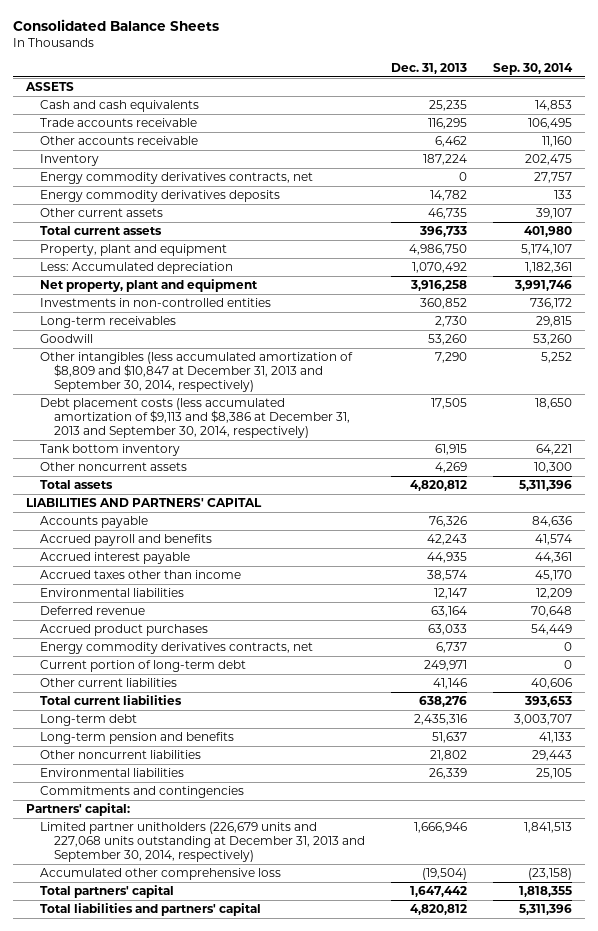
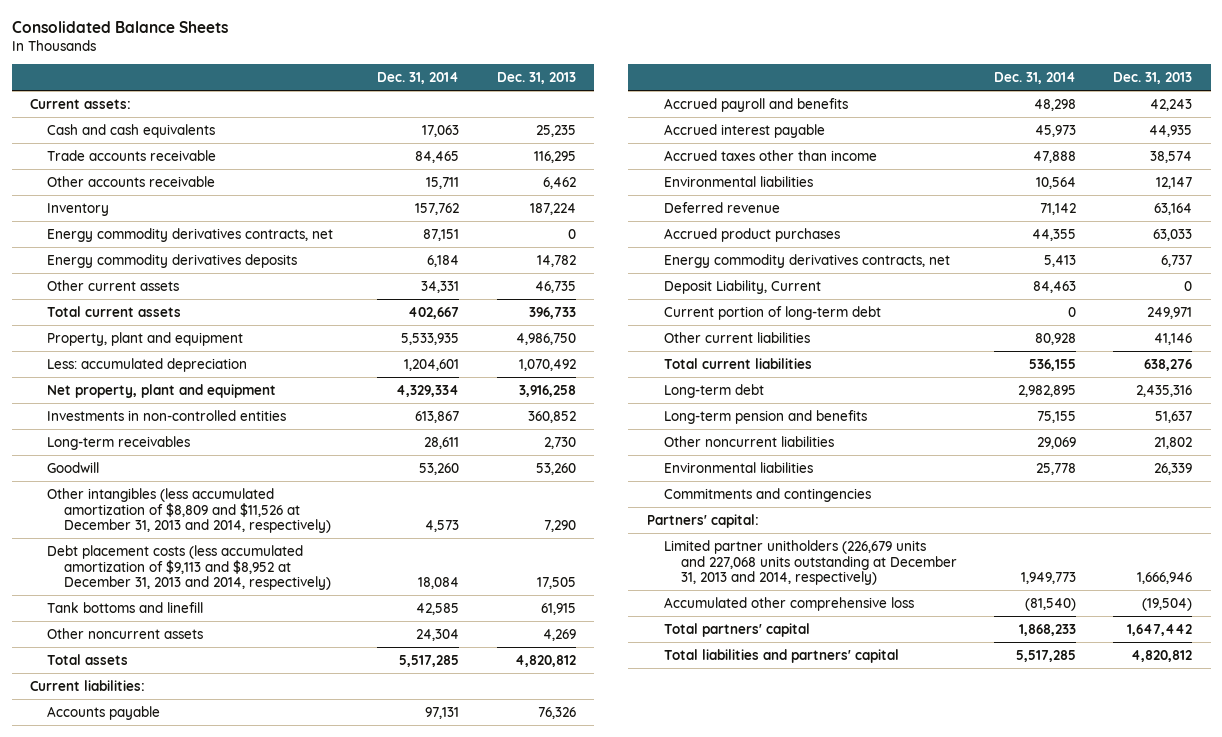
- | Dec. 31, 2013 | Sep. 30, 2014
+ | Dec. 31, 2014 | Dec. 31, 2013
- ASSETS
+ Current assets:
- Less: Accumulated depreciation | 1,070,492 | 1,182,361
+ Less: accumulated depreciation | 1,204,601 | 1,070,492
- Other intangibles (less accumulated amortization of $8,809 and $10,847 at December 31, 2013 and September 30, 2014, respectively) | 7,290 | 5,252
- Debt placement costs (less accumulated amortization of $9,113 and $8,386 at December 31, 2013 and September 30, 2014, respectively) | 17,505 | 18,650
- Tank bottom inventory | 61,915 | 64,221
+ Other intangibles (less accumulated amortization of $8,809 and $11,526 at December 31, 2013 and 2014, respectively) | 4,573 | 7,290
+ Debt placement costs (less accumulated amortization of $9,113 and $8,952 at December 31, 2013 and 2014, respectively) | 18,084 | 17,505
+ Tank bottoms and linefill | 42,585 | 61,915
- LIABILITIES AND PARTNERS' CAPITAL
+ Current liabilities:
+ Deposit Liability, Current | 84,463 | 0
- Limited partner unitholders (226,679 units and 227,068 units outstanding at December 31, 2013 and September 30, 2014, respectively) | 1,666,946 | 1,841,513
+ Limited partner unitholders (226,679 units and 227,068 units outstanding at December 31, 2013 and 2014, respectively) | 1,949,773 | 1,666,946

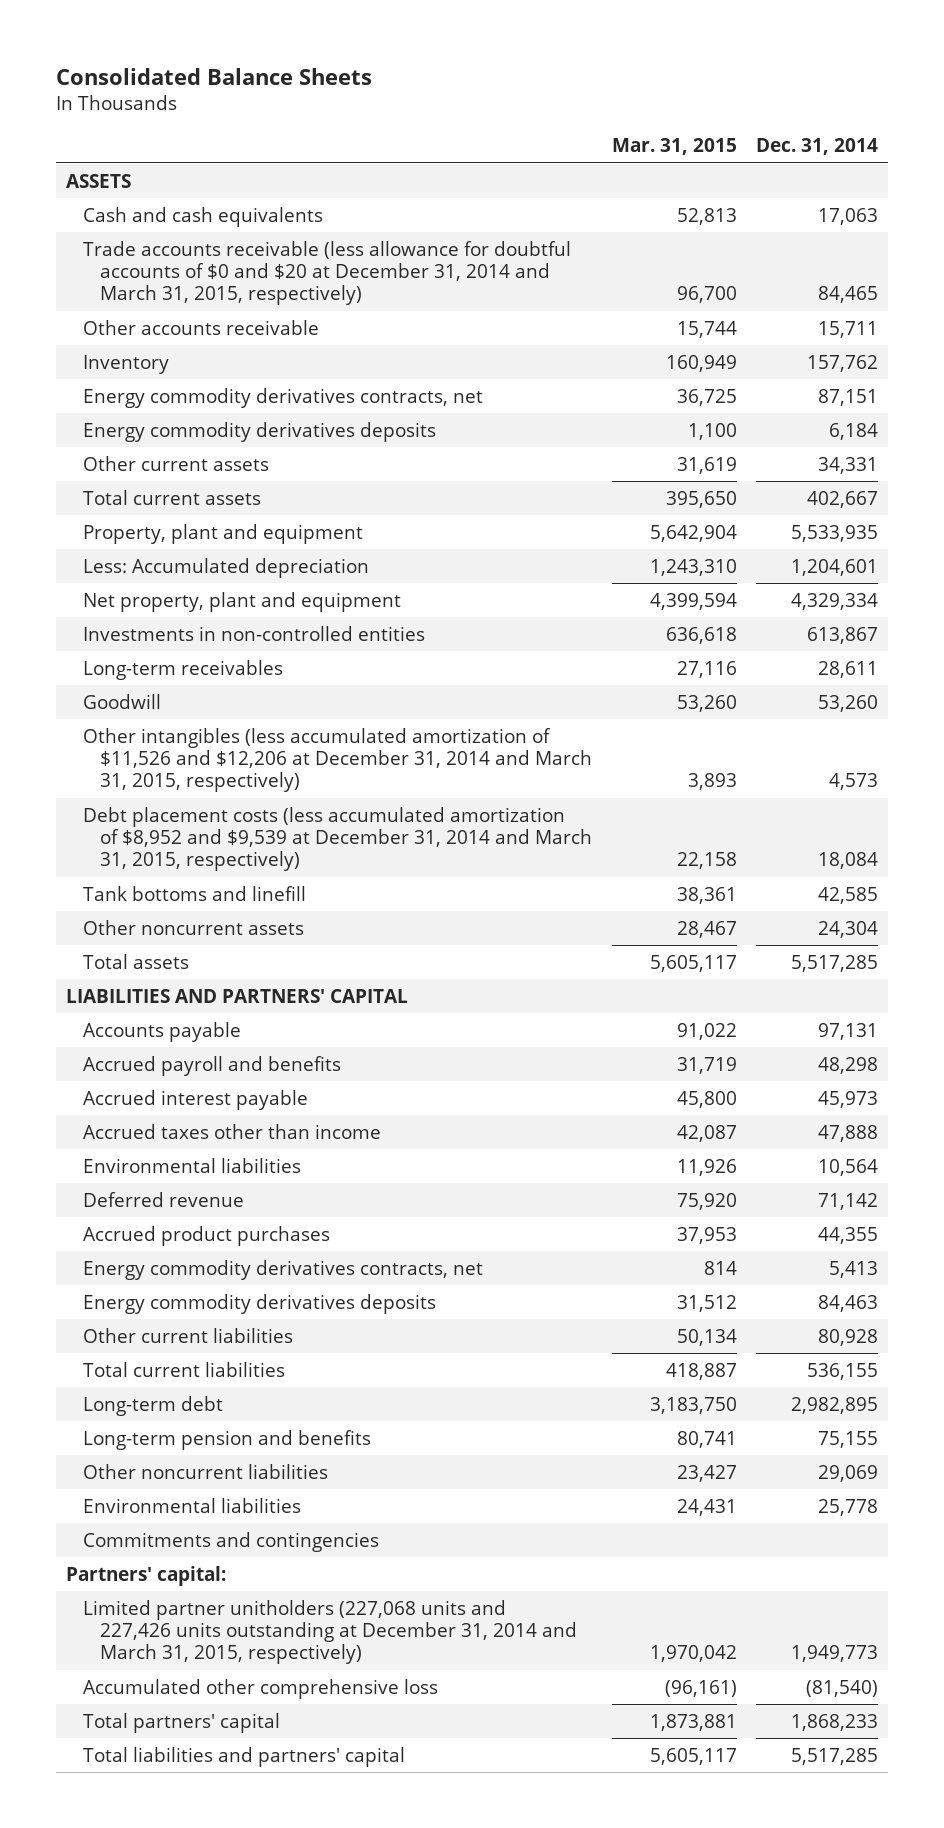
- | Dec. 31, 2014 | Dec. 31, 2013
+ | Mar. 31, 2015 | Dec. 31, 2014
- Current assets:
+ ASSETS
- Trade accounts receivable | 84,465 | 116,295
+ Trade accounts receivable (less allowance for doubtful accounts of $0 and $20 at December 31, 2014 and March 31, 2015, respectively) | 96,700 | 84,465
- Less: accumulated depreciation | 1,204,601 | 1,070,492
+ Less: Accumulated depreciation | 1,243,310 | 1,204,601
- Other intangibles (less accumulated amortization of $8,809 and $11,526 at December 31, 2013 and 2014, respectively) | 4,573 | 7,290
- Debt placement costs (less accumulated amortization of $9,113 and $8,952 at December 31, 2013 and 2014, respectively) | 18,084 | 17,505
+ Other intangibles (less accumulated amortization of $11,526 and $12,206 at December 31, 2014 and March 31, 2015, respectively) | 3,893 | 4,573
+ Debt placement costs (less accumulated amortization of $8,952 and $9,539 at December 31, 2014 and March 31, 2015, respectively) | 22,158 | 18,084
- Current liabilities:
+ LIABILITIES AND PARTNERS' CAPITAL
- Deposit Liability, Current | 84,463 | 0
- Current portion of long-term debt | 0 | 249,971
+ Energy commodity derivatives deposits | 31,512 | 84,463
- Limited partner unitholders (226,679 units and 227,068 units outstanding at December 31, 2013 and 2014, respectively) | 1,949,773 | 1,666,946
+ Limited partner unitholders (227,068 units and 227,426 units outstanding at December 31, 2014 and March 31, 2015, respectively) | 1,970,042 | 1,949,773

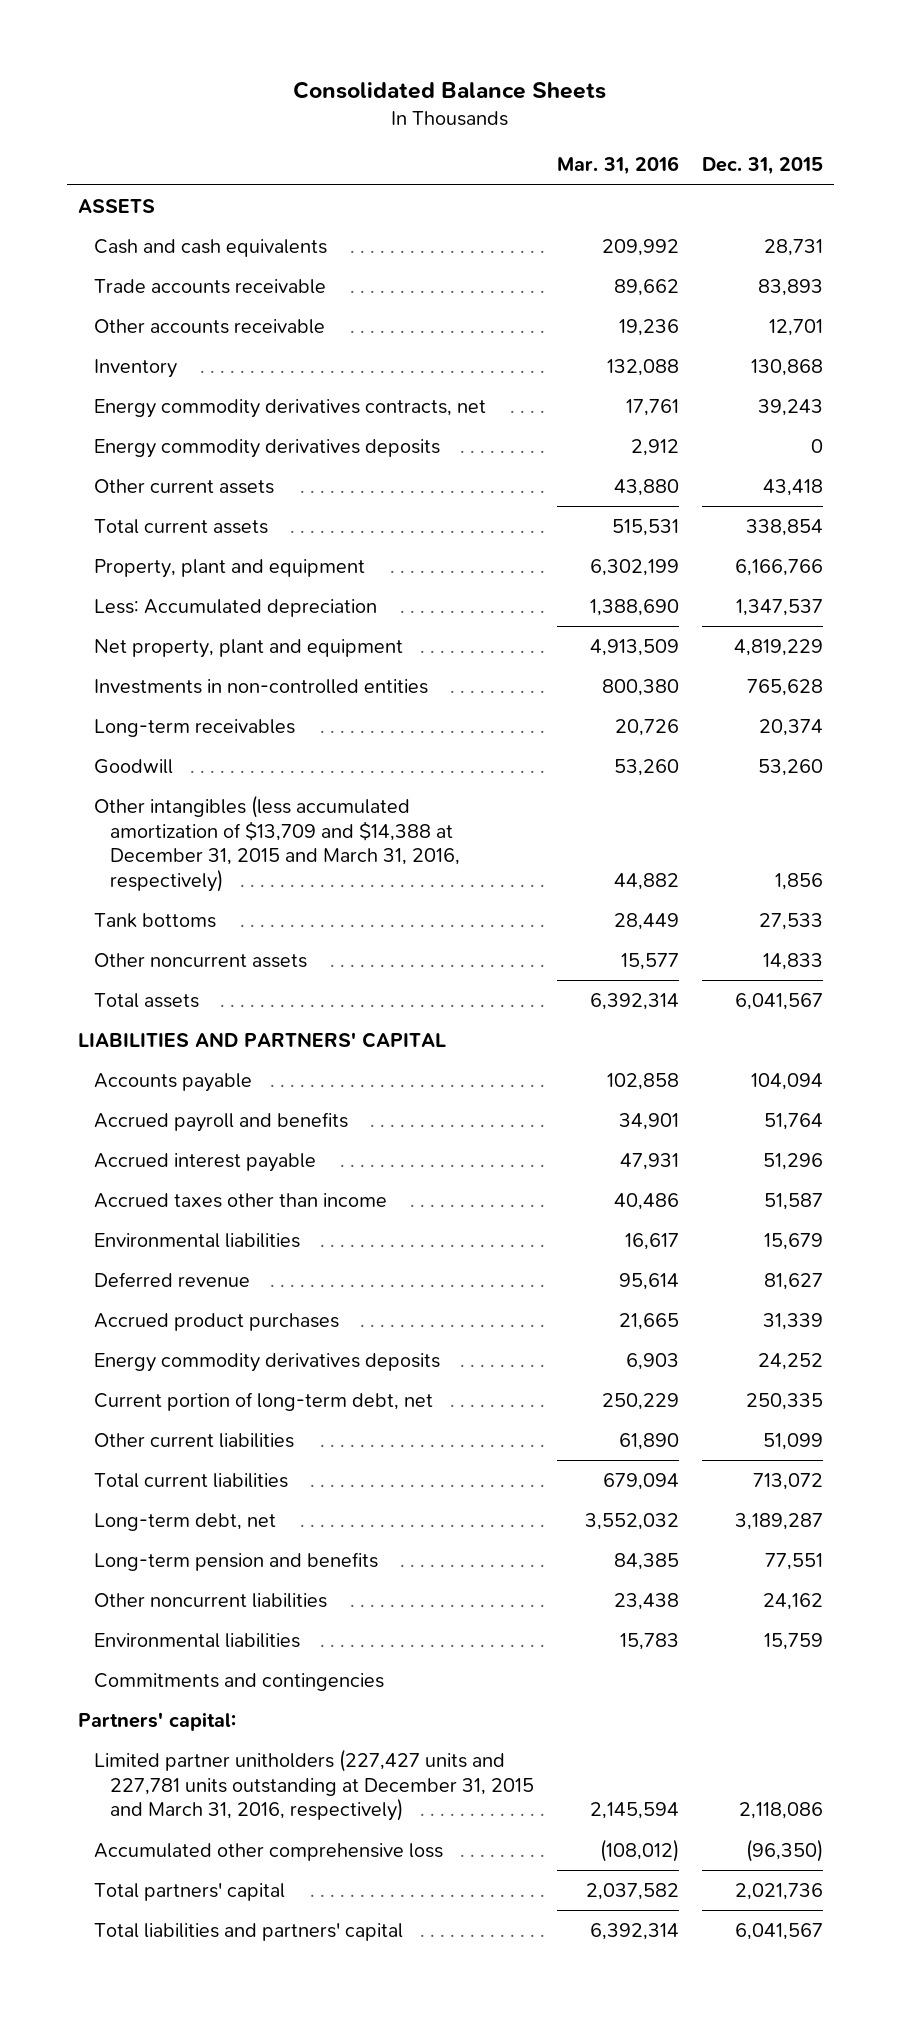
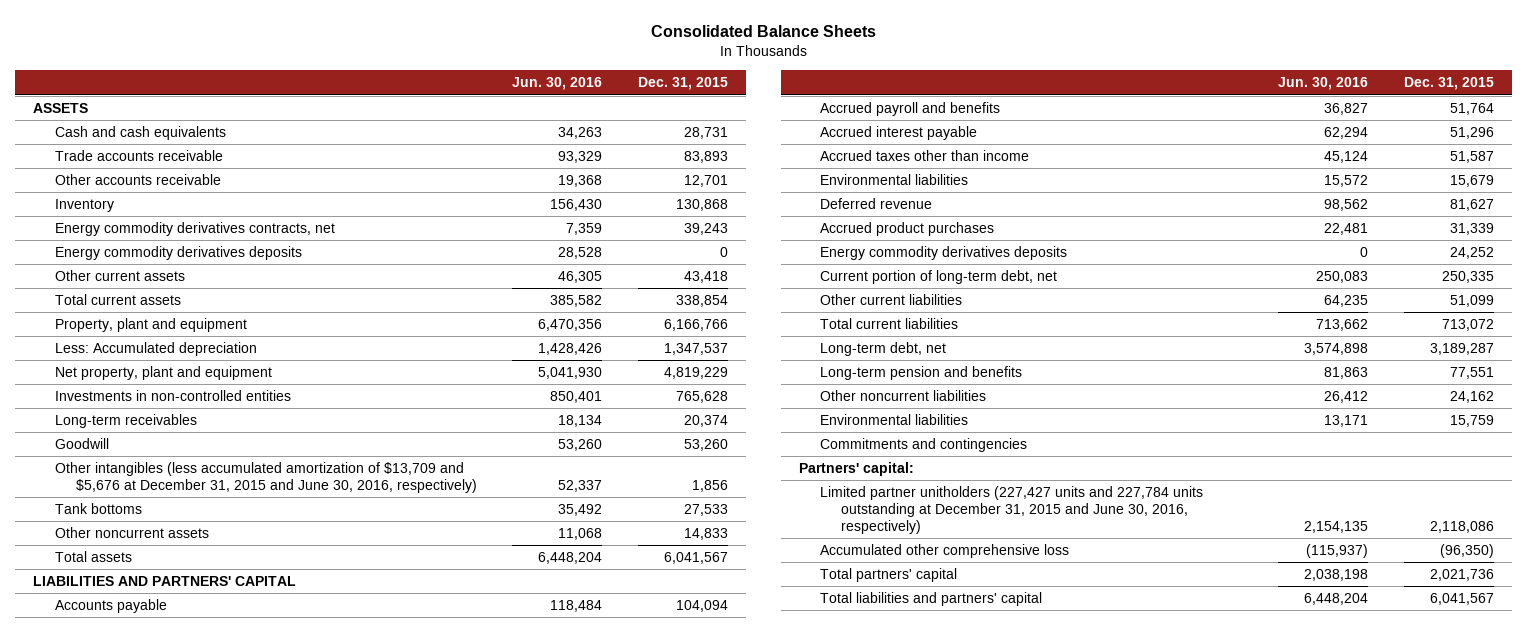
- | Mar. 31, 2016 | Dec. 31, 2015
+ | Jun. 30, 2016 | Dec. 31, 2015
- Other intangibles (less accumulated amortization of $13,709 and $14,388 at December 31, 2015 and March 31, 2016, respectively) | 44,882 | 1,856
+ Other intangibles (less accumulated amortization of $13,709 and $5,676 at December 31, 2015 and June 30, 2016, respectively) | 52,337 | 1,856
- Limited partner unitholders (227,427 units and 227,781 units outstanding at December 31, 2015 and March 31, 2016, respectively) | 2,145,594 | 2,118,086
+ Limited partner unitholders (227,427 units and 227,784 units outstanding at December 31, 2015 and June 30, 2016, respectively) | 2,154,135 | 2,118,086

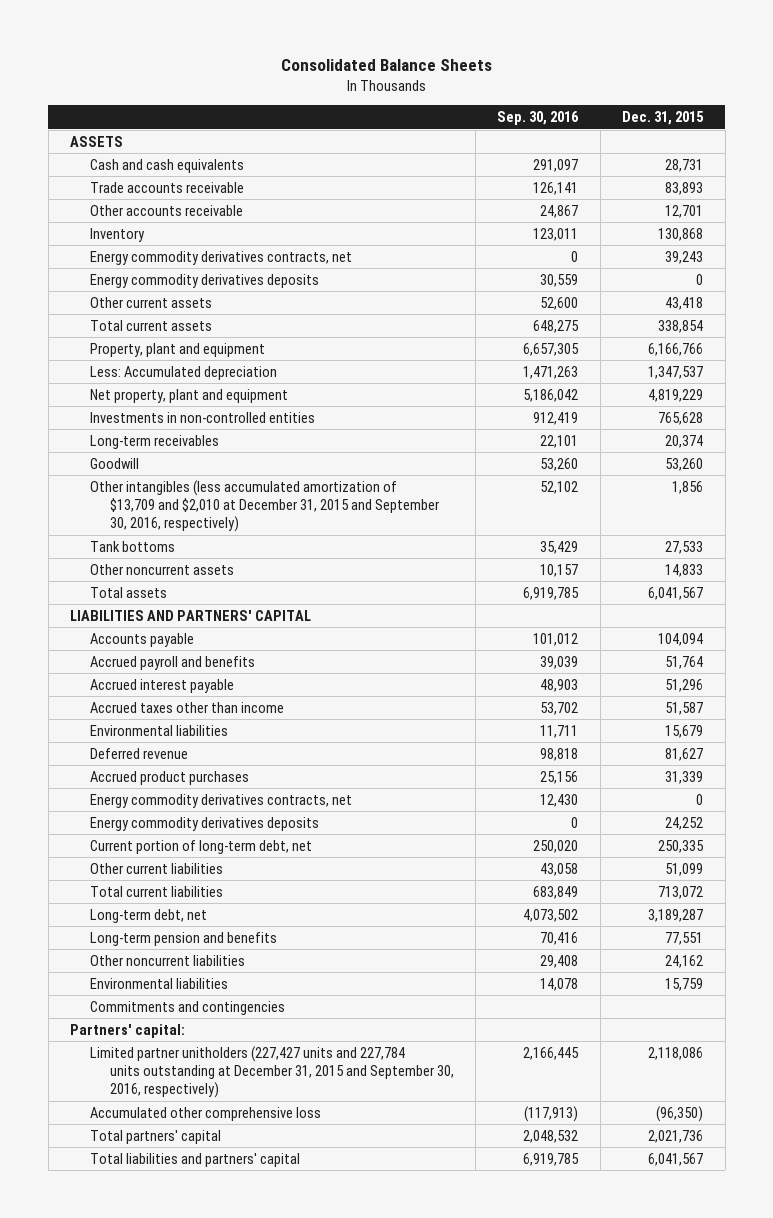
- | Jun. 30, 2016 | Dec. 31, 2015
+ | Sep. 30, 2016 | Dec. 31, 2015
- Other intangibles (less accumulated amortization of $13,709 and $5,676 at December 31, 2015 and June 30, 2016, respectively) | 52,337 | 1,856
+ Other intangibles (less accumulated amortization of $13,709 and $2,010 at December 31, 2015 and September 30, 2016, respectively) | 52,102 | 1,856
+ Energy commodity derivatives contracts, net | 12,430 | 0
- Limited partner unitholders (227,427 units and 227,784 units outstanding at December 31, 2015 and June 30, 2016, respectively) | 2,154,135 | 2,118,086
+ Limited partner unitholders (227,427 units and 227,784 units outstanding at December 31, 2015 and September 30, 2016, respectively) | 2,166,445 | 2,118,086

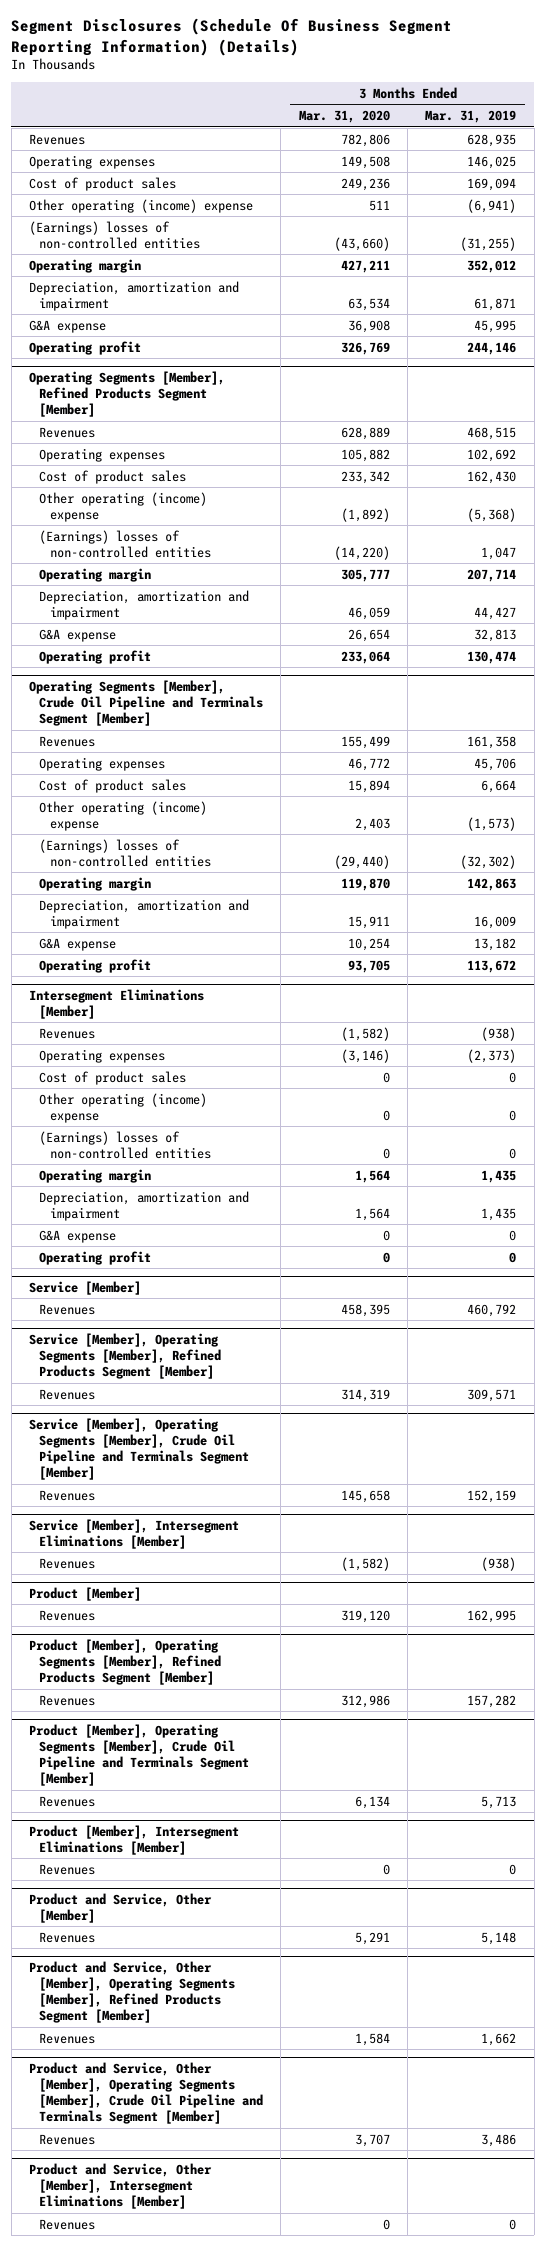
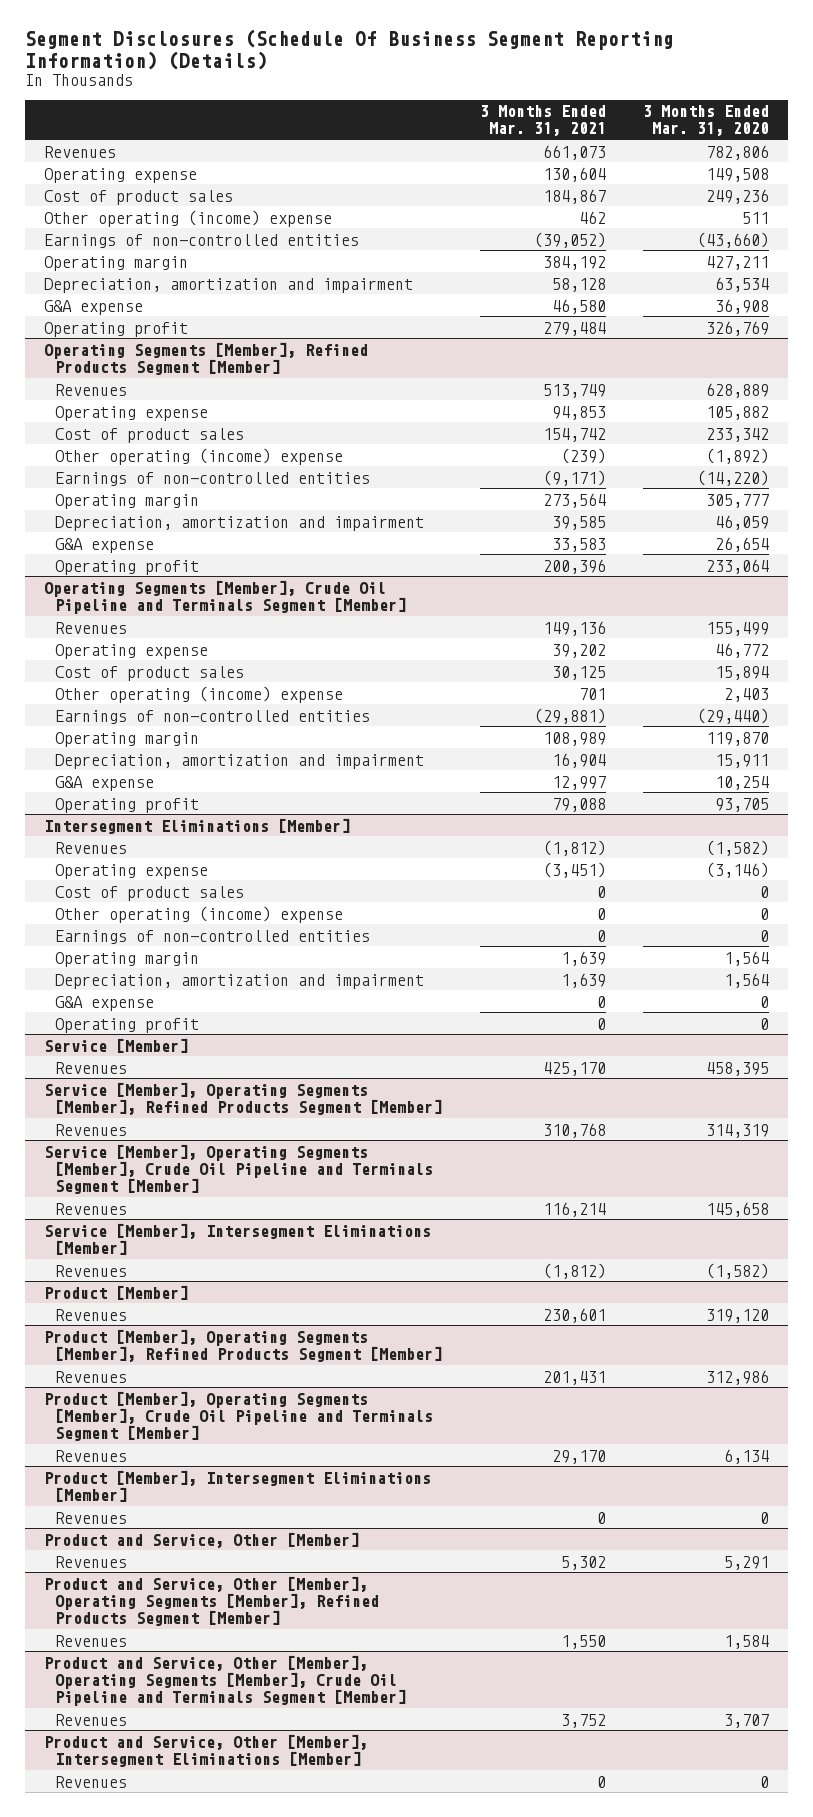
- | 3 Months Ended Mar. 31, 2020 | 3 Months Ended Mar. 31, 2019
+ | 3 Months Ended Mar. 31, 2021 | 3 Months Ended Mar. 31, 2020
- Operating expenses | 149,508 | 146,025
+ Operating expense | 130,604 | 149,508
- (Earnings) losses of non-controlled entities | (43,660) | (31,255)
+ Earnings of non-controlled entities | (39,052) | (43,660)
@ Operating Segments [Member], Refined Products Segment [Member]
- Operating expenses | 105,882 | 102,692
+ Operating expense | 94,853 | 105,882
- (Earnings) losses of non-controlled entities | (14,220) | 1,047
+ Earnings of non-controlled entities | (9,171) | (14,220)
@ Operating Segments [Member], Crude Oil Pipeline and Terminals Segment [Member]
- Operating expenses | 46,772 | 45,706
+ Operating expense | 39,202 | 46,772
- (Earnings) losses of non-controlled entities | (29,440) | (32,302)
+ Earnings of non-controlled entities | (29,881) | (29,440)
@ Intersegment Eliminations [Member]
- Operating expenses | (3,146) | (2,373)
+ Operating expense | (3,451) | (3,146)
- (Earnings) losses of non-controlled entities | 0 | 0
+ Earnings of non-controlled entities | 0 | 0

